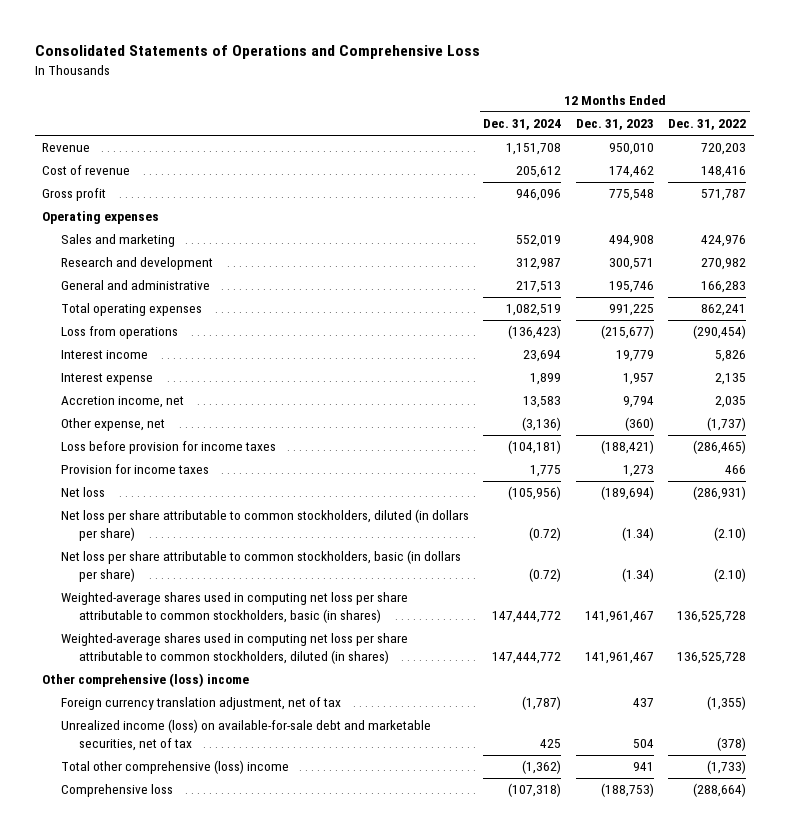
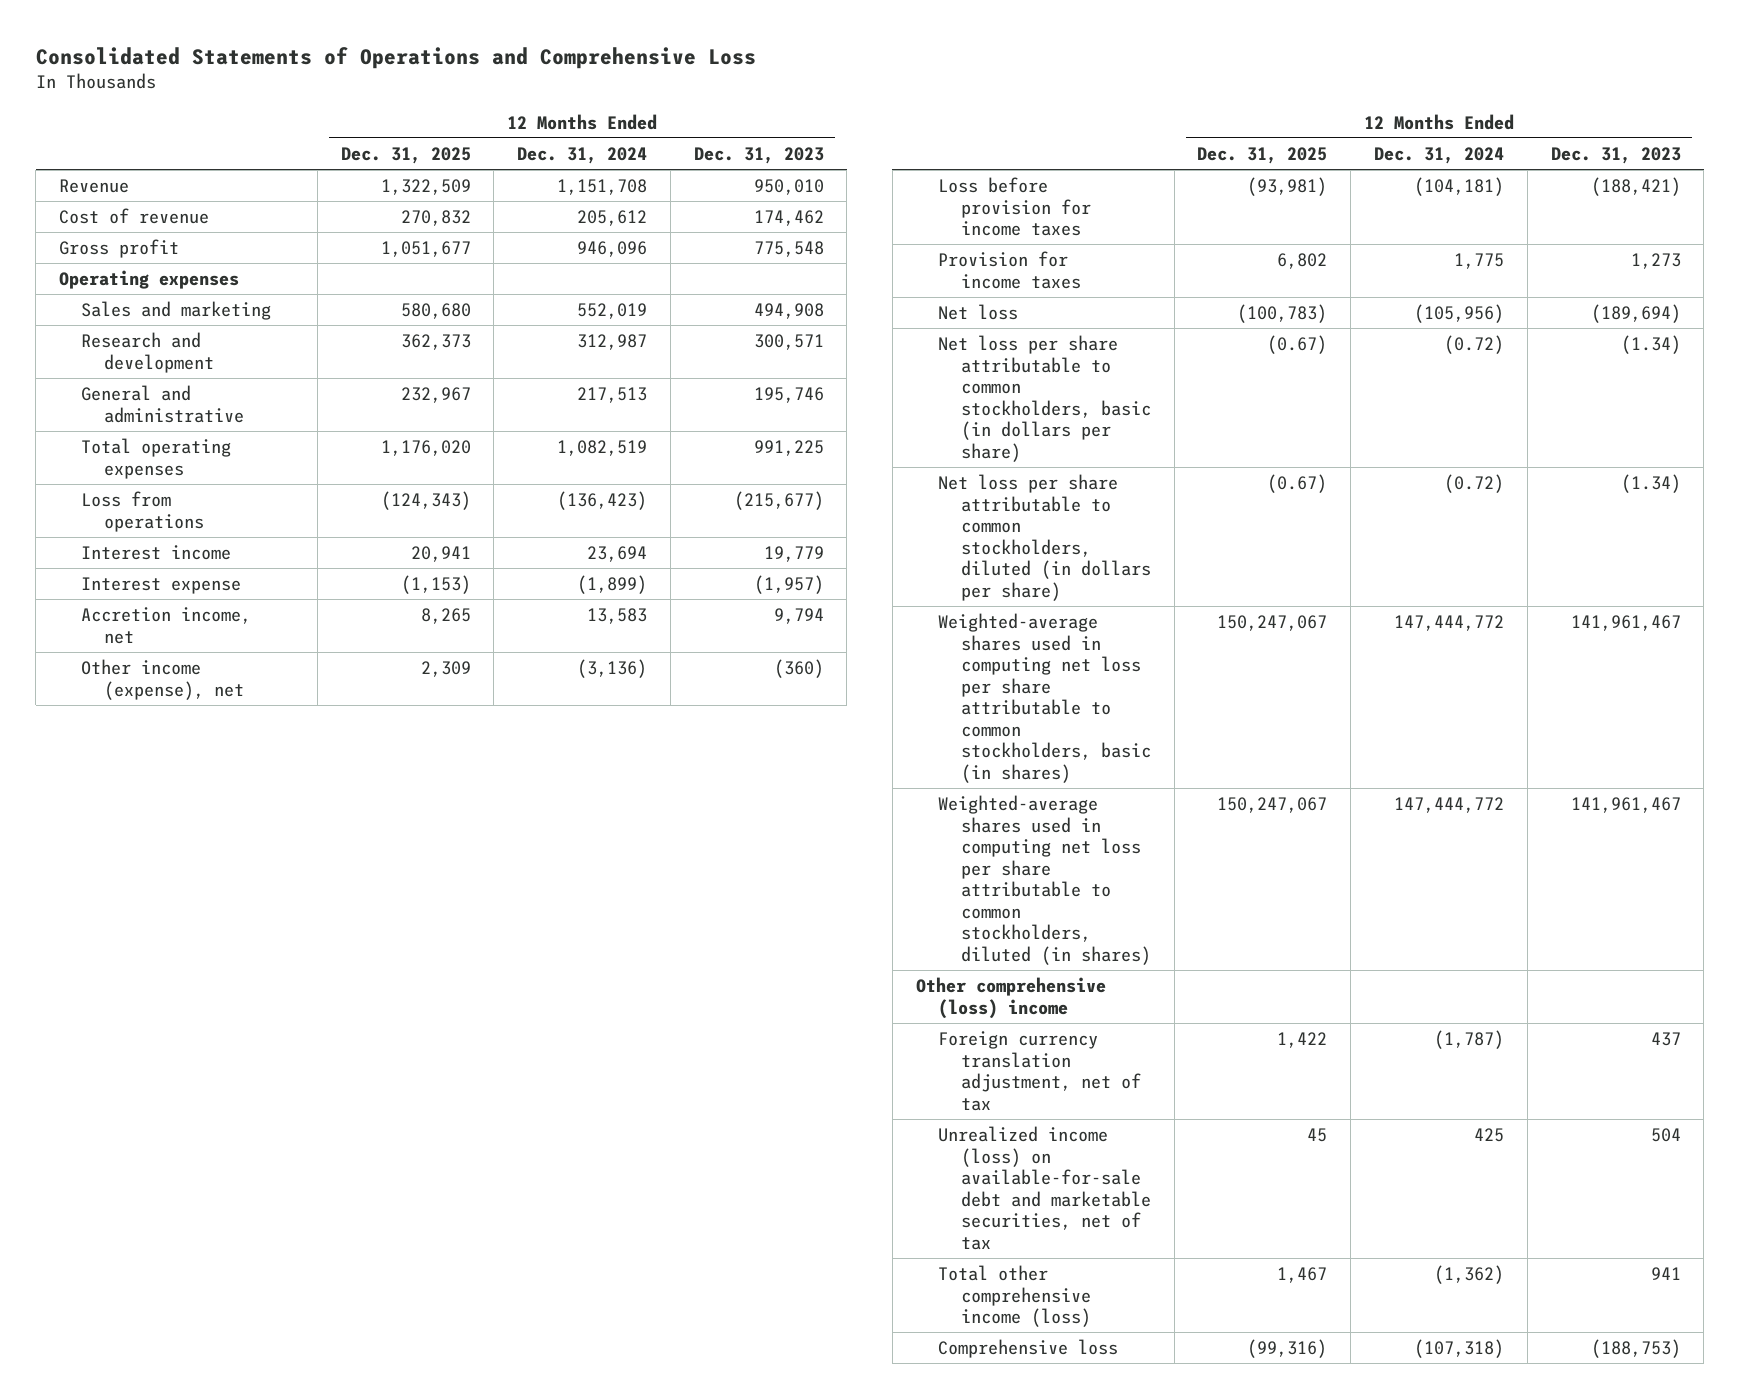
- | 12 Months Ended Dec. 31, 2024 | 12 Months Ended Dec. 31, 2023 | 12 Months Ended Dec. 31, 2022
+ | 12 Months Ended Dec. 31, 2025 | 12 Months Ended Dec. 31, 2024 | 12 Months Ended Dec. 31, 2023
- Interest expense | 1,899 | 1,957 | 2,135
+ Interest expense | (1,153) | (1,899) | (1,957)
- Other expense, net | (3,136) | (360) | (1,737)
+ Other income (expense), net | 2,309 | (3,136) | (360)
moved down: Net loss per share attributable to common stockholders, diluted (in dollars per share) | (0.67) | (0.72) | (1.34)
- Total other comprehensive (loss) income | (1,362) | 941 | (1,733)
+ Total other comprehensive income (loss) | 1,467 | (1,362) | 941

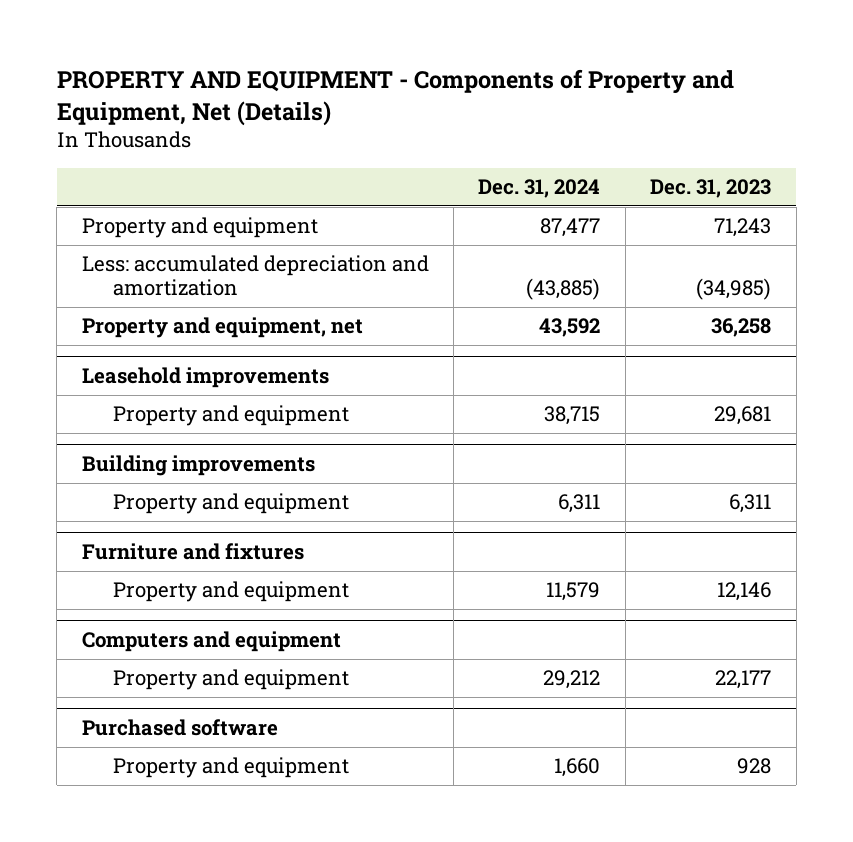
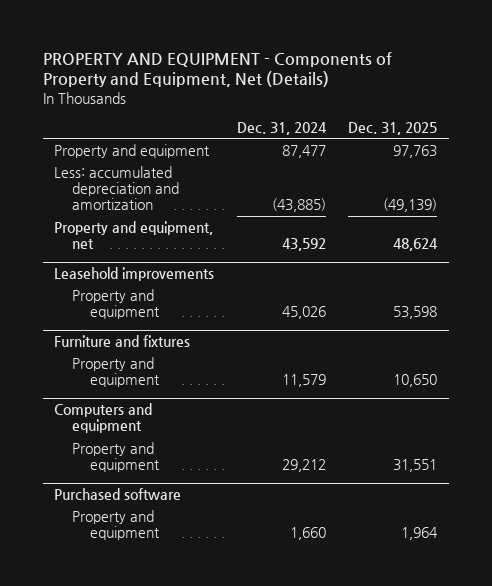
- | Dec. 31, 2024 | Dec. 31, 2023
+ | Dec. 31, 2024 | Dec. 31, 2025
@ Leasehold improvements
- Property and equipment | 38,715 | 29,681
- Building improvements
- Property and equipment | 6,311 | 6,311
@ Leasehold improvements
+ Property and equipment | 45,026 | 53,598

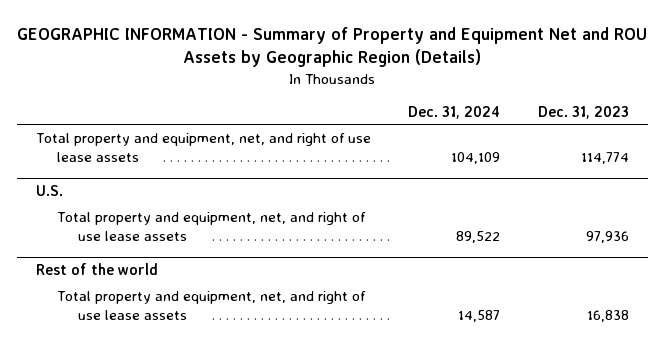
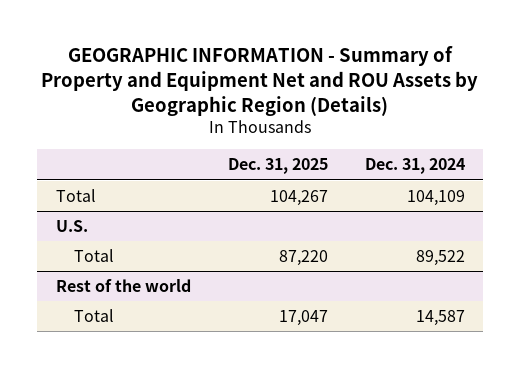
- | Dec. 31, 2024 | Dec. 31, 2023
+ | Dec. 31, 2025 | Dec. 31, 2024
- Total property and equipment, net, and right of use lease assets | 104,109 | 114,774
+ Total | 104,267 | 104,109
@ U.S.
- Total property and equipment, net, and right of use lease assets | 89,522 | 97,936
+ Total | 87,220 | 89,522
@ Rest of the world
- Total property and equipment, net, and right of use lease assets | 14,587 | 16,838
+ Total | 17,047 | 14,587

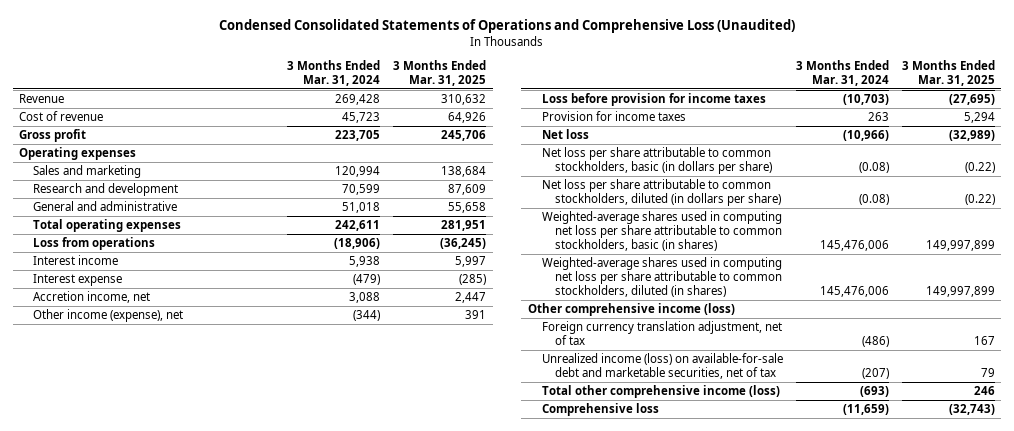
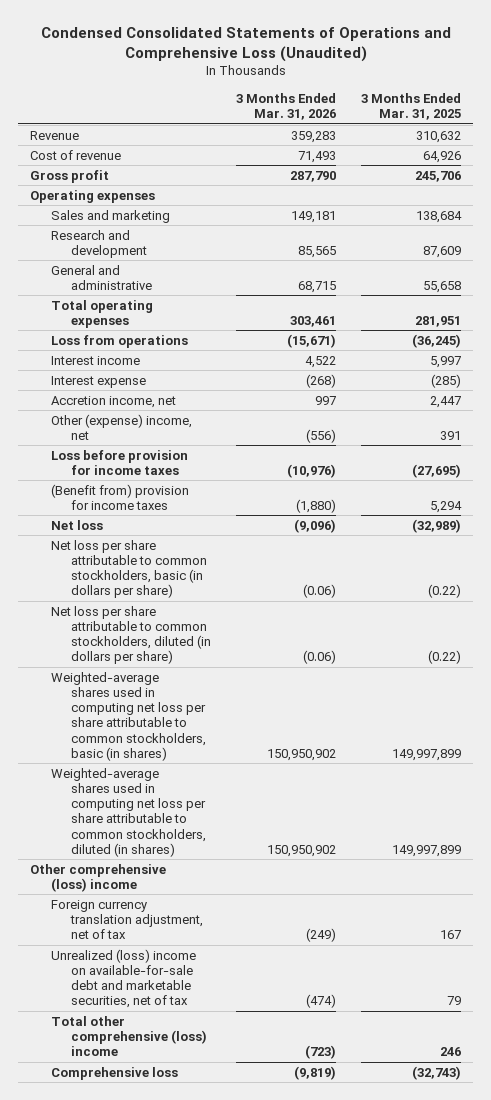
- | 3 Months Ended Mar. 31, 2024 | 3 Months Ended Mar. 31, 2025
+ | 3 Months Ended Mar. 31, 2026 | 3 Months Ended Mar. 31, 2025
- Other income (expense), net | (344) | 391
+ Other (expense) income, net | (556) | 391
- Provision for income taxes | 263 | 5,294
+ (Benefit from) provision for income taxes | (1,880) | 5,294
- Other comprehensive income (loss)
+ Other comprehensive (loss) income
- Unrealized income (loss) on available-for-sale debt and marketable securities, net of tax | (207) | 79
- Total other comprehensive income (loss) | (693) | 246
+ Unrealized (loss) income on available-for-sale debt and marketable securities, net of tax | (474) | 79
+ Total other comprehensive (loss) income | (723) | 246

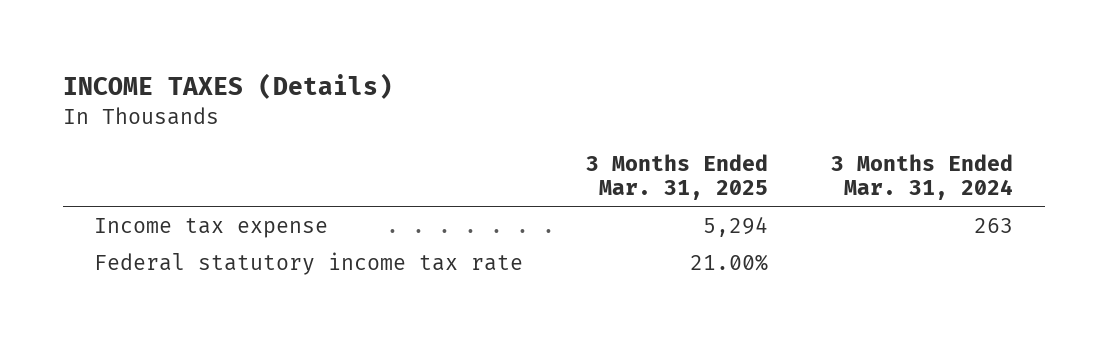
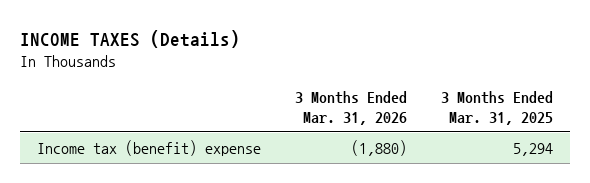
- | 3 Months Ended Mar. 31, 2025 | 3 Months Ended Mar. 31, 2024
+ | 3 Months Ended Mar. 31, 2026 | 3 Months Ended Mar. 31, 2025
- Income tax expense | 5,294 | 263
- Federal statutory income tax rate | 21.00% |
+ Income tax (benefit) expense | (1,880) | 5,294

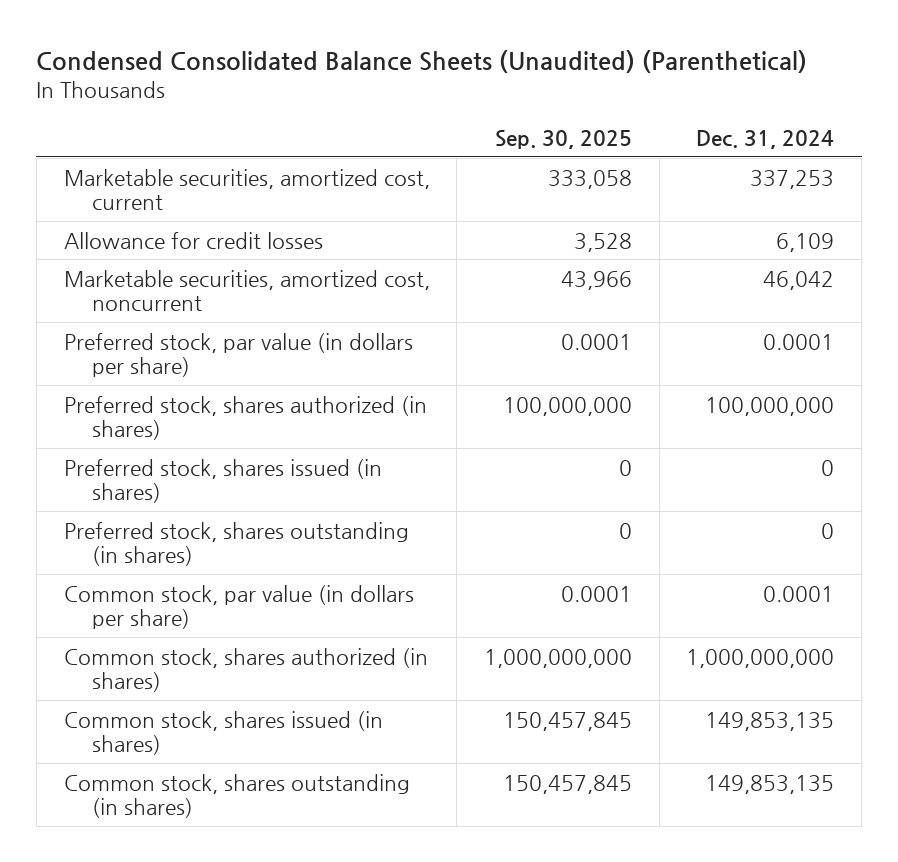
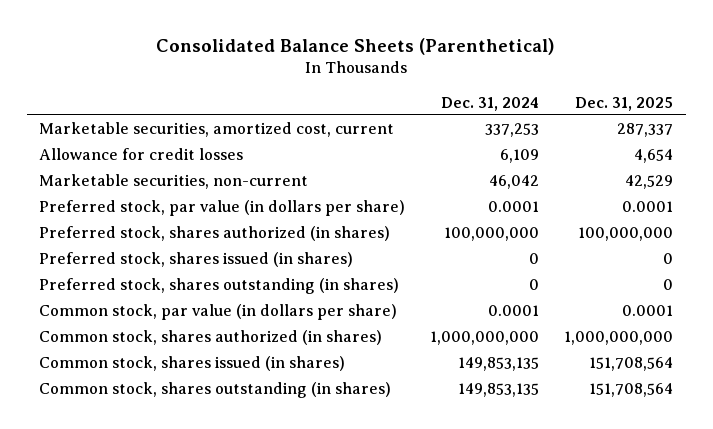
- Condensed Consolidated Balance Sheets (Unaudited) (Parenthetical)
+ Consolidated Balance Sheets (Parenthetical)
- | Sep. 30, 2025 | Dec. 31, 2024
+ | Dec. 31, 2024 | Dec. 31, 2025
- Marketable securities, amortized cost, noncurrent | 43,966 | 46,042
+ Marketable securities, non-current | 46,042 | 42,529

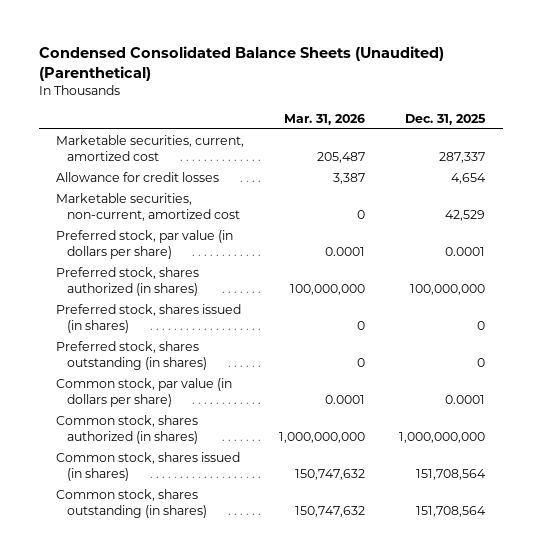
- Consolidated Balance Sheets (Parenthetical)
+ Condensed Consolidated Balance Sheets (Unaudited) (Parenthetical)
- | Dec. 31, 2024 | Dec. 31, 2025
+ | Mar. 31, 2026 | Dec. 31, 2025
- Marketable securities, amortized cost, current | 337,253 | 287,337
+ Marketable securities, current, amortized cost | 205,487 | 287,337
- Marketable securities, non-current | 46,042 | 42,529
+ Marketable securities, non-current, amortized cost | 0 | 42,529

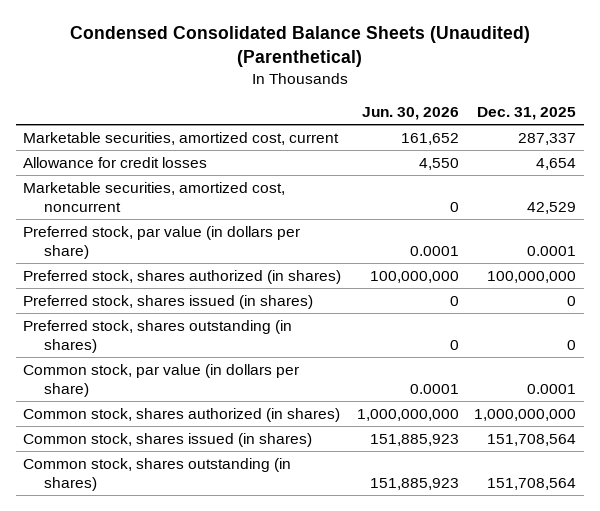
- | Mar. 31, 2026 | Dec. 31, 2025
+ | Jun. 30, 2026 | Dec. 31, 2025
- Marketable securities, current, amortized cost | 205,487 | 287,337
+ Marketable securities, amortized cost, current | 161,652 | 287,337
- Marketable securities, non-current, amortized cost | 0 | 42,529
+ Marketable securities, amortized cost, noncurrent | 0 | 42,529

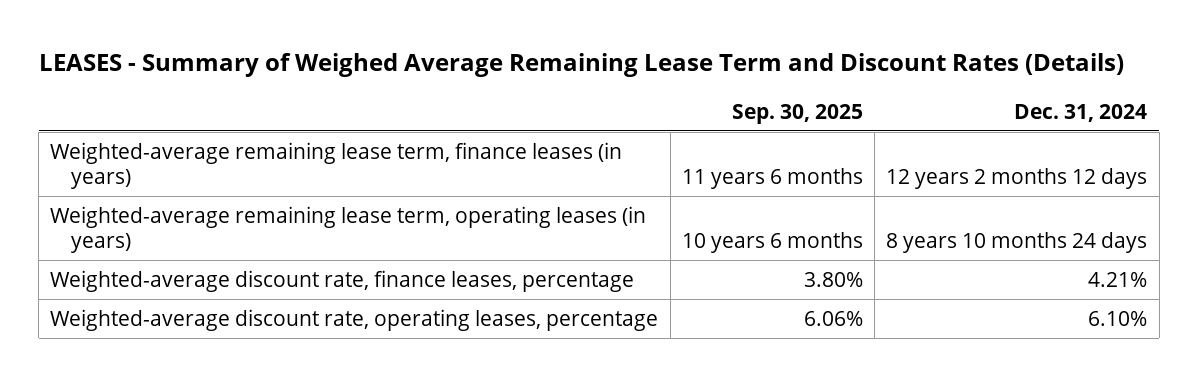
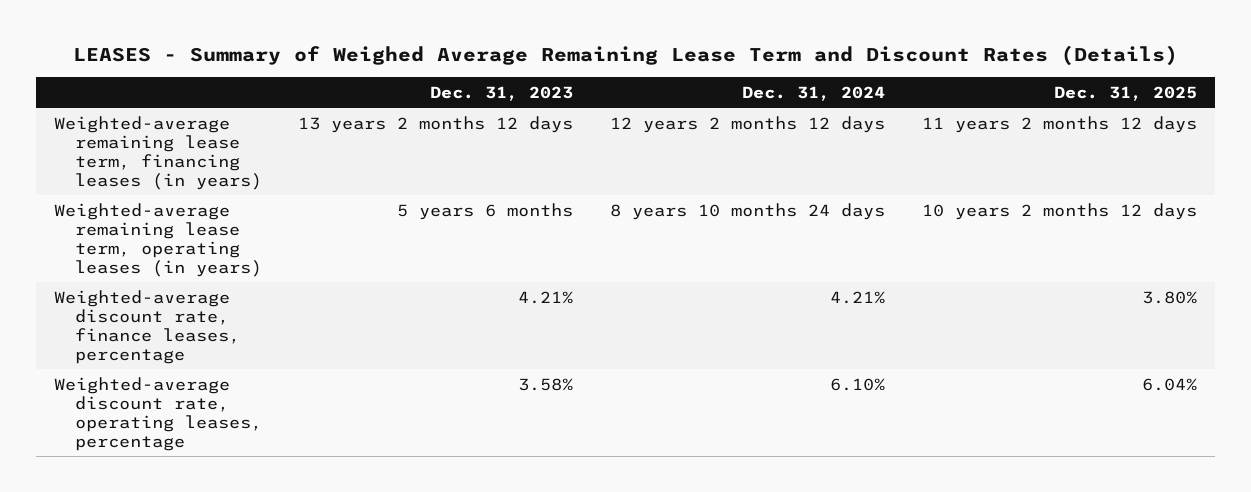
- | Sep. 30, 2025 | Dec. 31, 2024
+ | Dec. 31, 2023 | Dec. 31, 2024 | Dec. 31, 2025
- Weighted-average remaining lease term, finance leases (in years) | 11 years 6 months | 12 years 2 months 12 days
+ Weighted-average remaining lease term, financing leases (in years) | 13 years 2 months 12 days | 12 years 2 months 12 days | 11 years 2 months 12 days

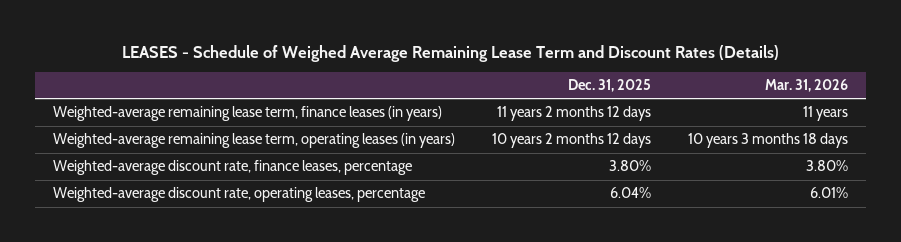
- LEASES - Summary of Weighed Average Remaining Lease Term and Discount Rates (Details)
+ LEASES - Schedule of Weighed Average Remaining Lease Term and Discount Rates (Details)
- | Dec. 31, 2023 | Dec. 31, 2024 | Dec. 31, 2025
+ | Dec. 31, 2025 | Mar. 31, 2026
- Weighted-average remaining lease term, financing leases (in years) | 13 years 2 months 12 days | 12 years 2 months 12 days | 11 years 2 months 12 days
+ Weighted-average remaining lease term, finance leases (in years) | 11 years 2 months 12 days | 11 years

